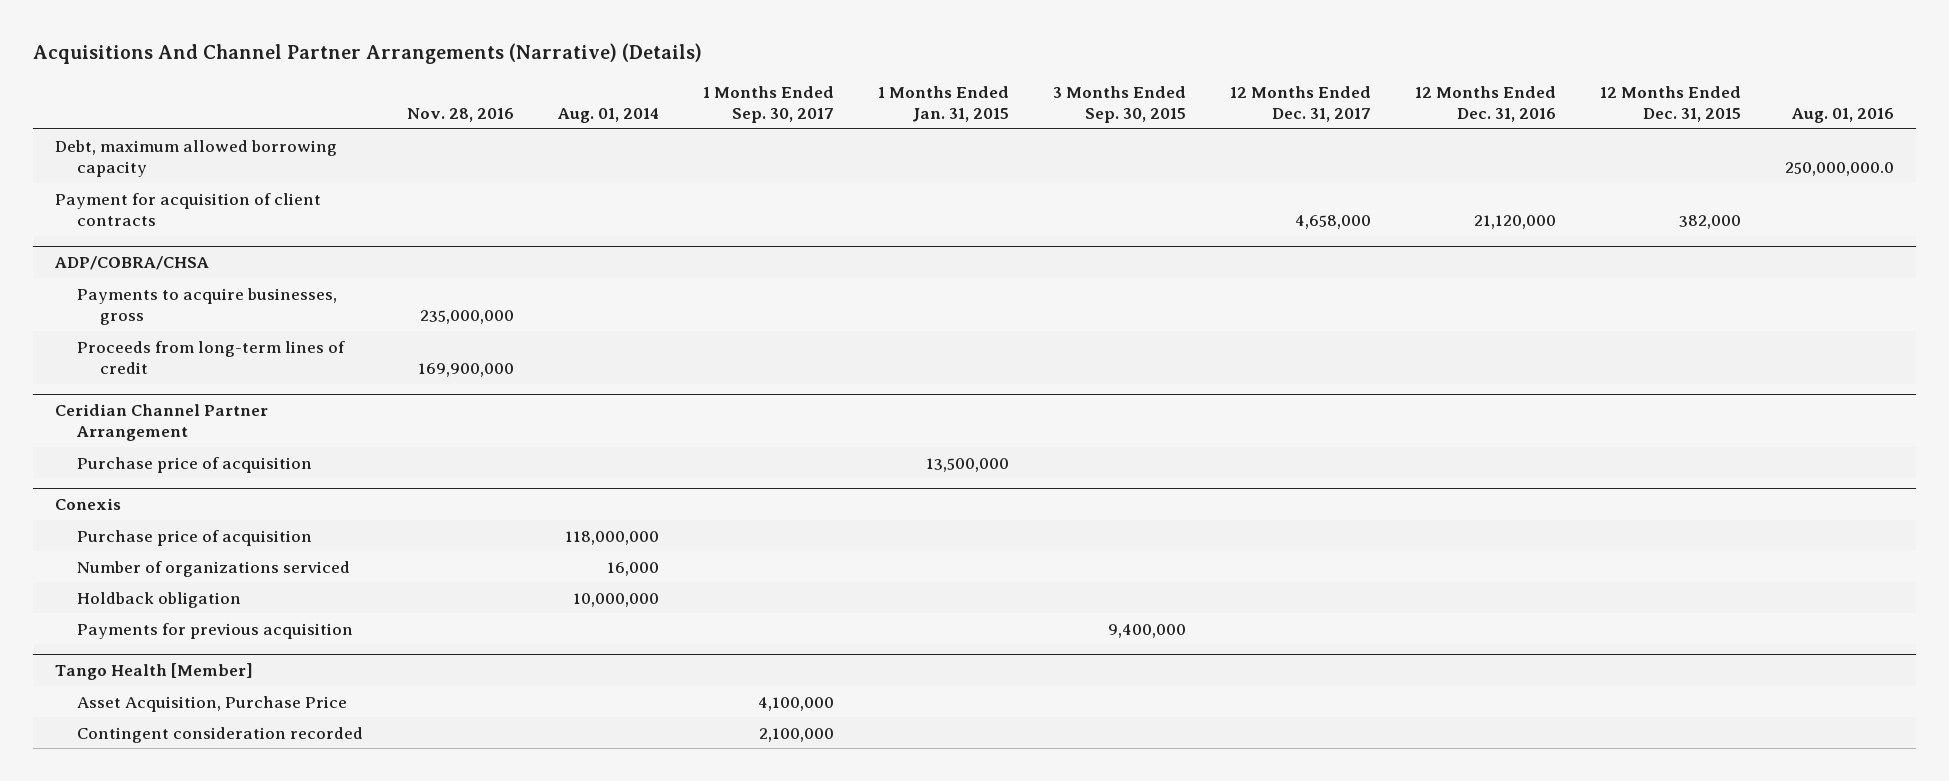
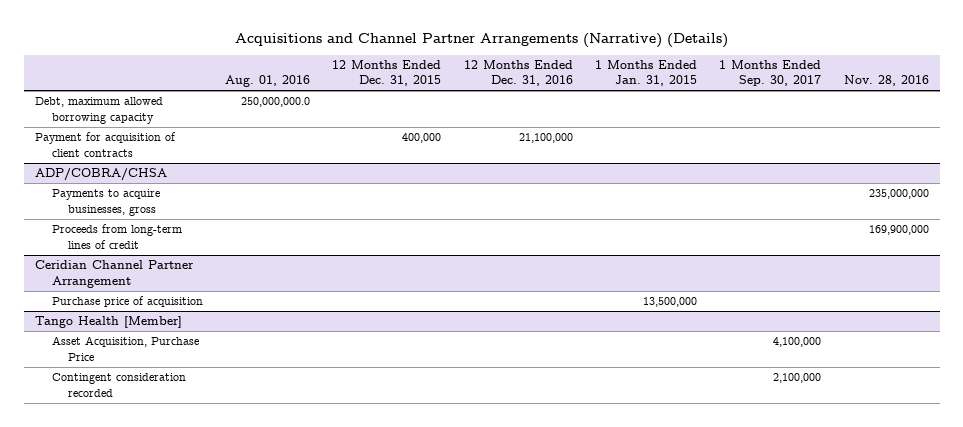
- Acquisitions And Channel Partner Arrangements (Narrative) (Details)
+ Acquisitions and Channel Partner Arrangements (Narrative) (Details)
- | Nov. 28, 2016 | Aug. 01, 2014 | 1 Months Ended Sep. 30, 2017 | 1 Months Ended Jan. 31, 2015 | 3 Months Ended Sep. 30, 2015 | 12 Months Ended Dec. 31, 2017 | 12 Months Ended Dec. 31, 2016 | 12 Months Ended Dec. 31, 2015 | Aug. 01, 2016
+ | Aug. 01, 2016 | 12 Months Ended Dec. 31, 2015 | 12 Months Ended Dec. 31, 2016 | 1 Months Ended Jan. 31, 2015 | 1 Months Ended Sep. 30, 2017 | Nov. 28, 2016
- Payment for acquisition of client contracts | | | | | | 4,658,000 | 21,120,000 | 382,000 |
+ Payment for acquisition of client contracts | | 400,000 | 21,100,000 | | |
- Conexis
- Purchase price of acquisition | | 118,000,000 | | | | | | |
- Number of organizations serviced | | 16,000 | | | | | | |
- Holdback obligation | | 10,000,000 | | | | | | |
- Payments for previous acquisition | | | | | 9,400,000 | | | |

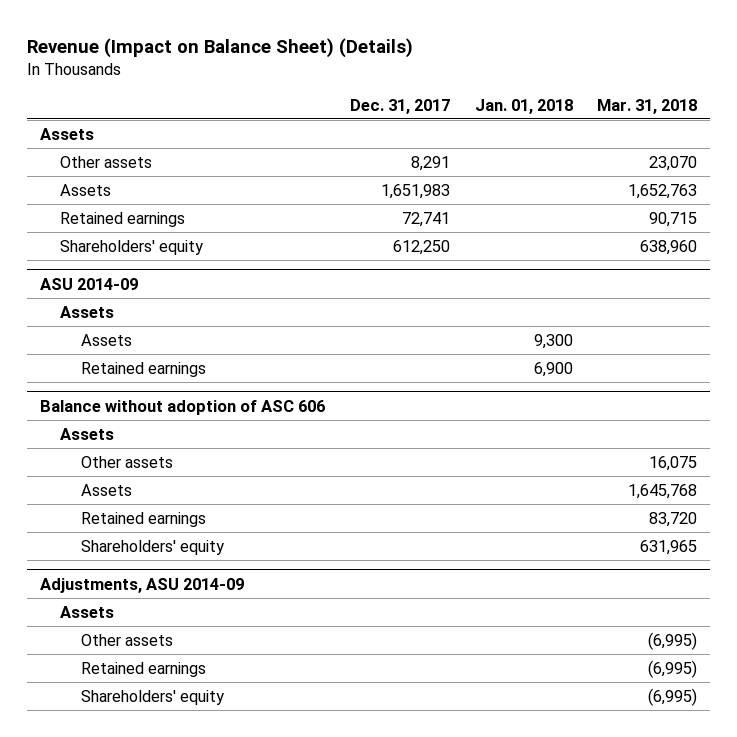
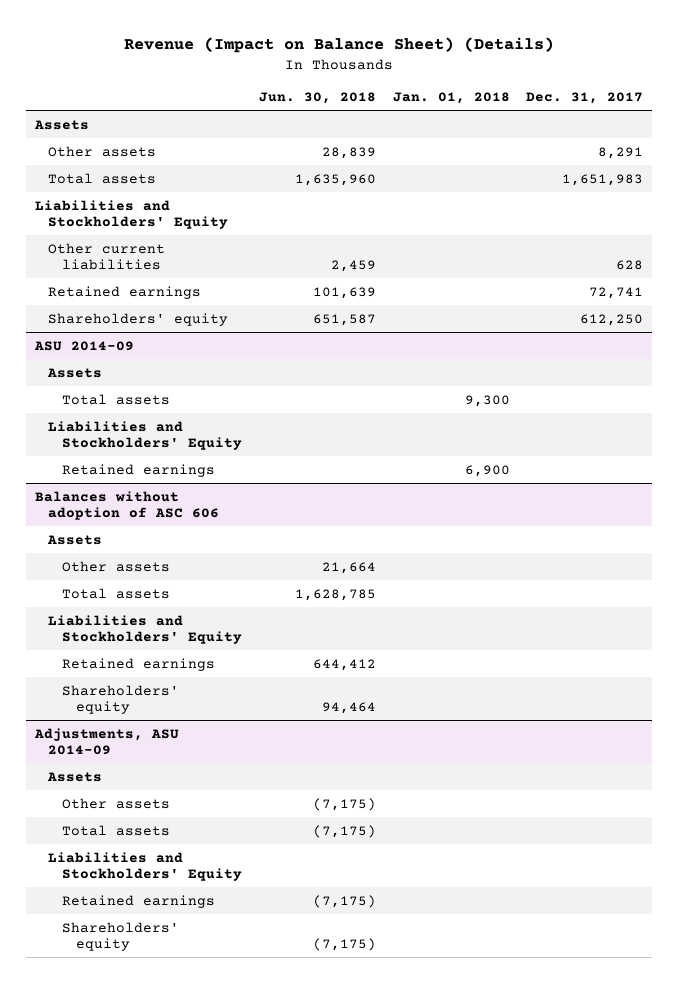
- | Dec. 31, 2017 | Jan. 01, 2018 | Mar. 31, 2018
+ | Jun. 30, 2018 | Jan. 01, 2018 | Dec. 31, 2017
- Assets | 1,651,983 | | 1,652,763
+ Total assets | 1,635,960 | | 1,651,983
+ Liabilities and Stockholders' Equity
+ Other current liabilities | 2,459 | | 628
@ ASU 2014-09
- Assets | | 9,300 |
+ Total assets | | 9,300 |
+ Liabilities and Stockholders' Equity
- Balance without adoption of ASC 606
+ Balances without adoption of ASC 606
- Assets | | | 1,645,768
+ Total assets | 1,628,785 | |
+ Liabilities and Stockholders' Equity
@ Adjustments, ASU 2014-09
+ Total assets | (7,175) | |
+ Liabilities and Stockholders' Equity

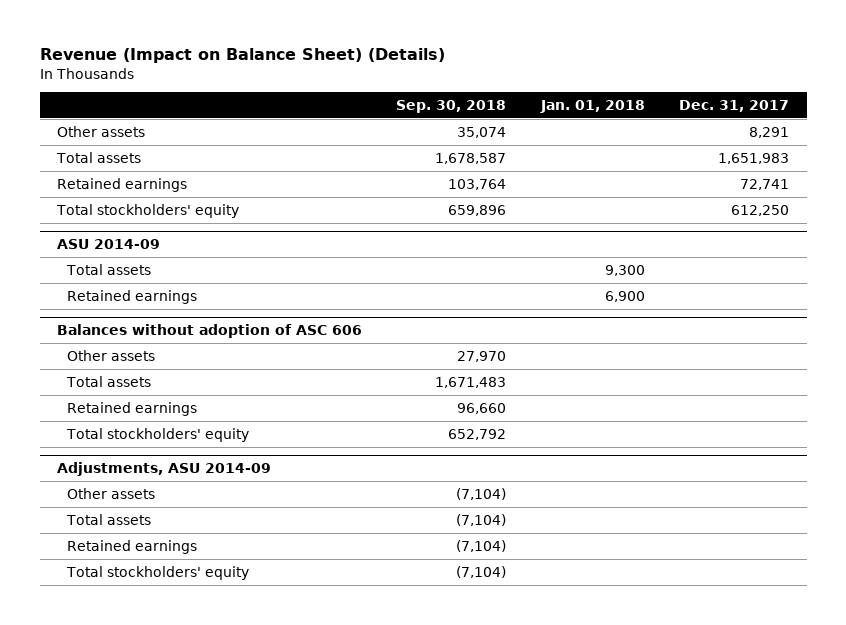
- | Jun. 30, 2018 | Jan. 01, 2018 | Dec. 31, 2017
+ | Sep. 30, 2018 | Jan. 01, 2018 | Dec. 31, 2017
- Assets
- Liabilities and Stockholders' Equity
- Other current liabilities | 2,459 | | 628
- Shareholders' equity | 651,587 | | 612,250
+ Total stockholders' equity | 659,896 | | 612,250
@ ASU 2014-09
- Assets
- Liabilities and Stockholders' Equity
@ Balances without adoption of ASC 606
- Assets
- Liabilities and Stockholders' Equity
- Shareholders' equity | 94,464 | |
+ Total stockholders' equity | 652,792 | |
@ Adjustments, ASU 2014-09
- Assets
- Liabilities and Stockholders' Equity
- Shareholders' equity | (7,175) | |
+ Total stockholders' equity | (7,104) | |

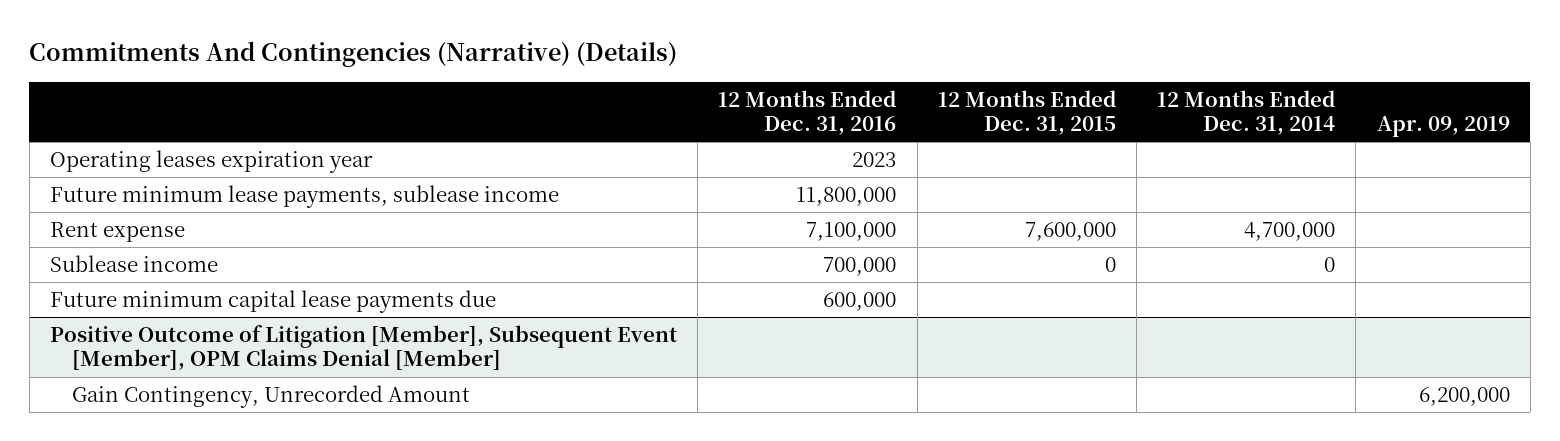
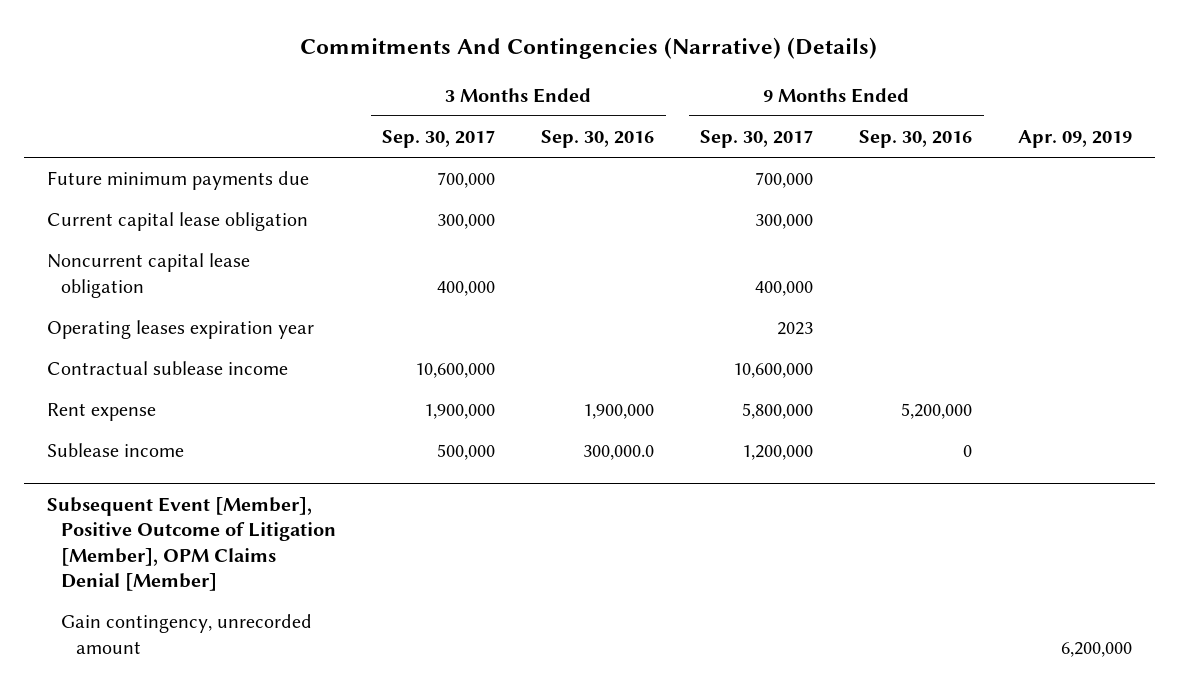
- | 12 Months Ended Dec. 31, 2016 | 12 Months Ended Dec. 31, 2015 | 12 Months Ended Dec. 31, 2014 | Apr. 09, 2019
+ | 3 Months Ended Sep. 30, 2017 | 3 Months Ended Sep. 30, 2016 | 9 Months Ended Sep. 30, 2017 | 9 Months Ended Sep. 30, 2016 | Apr. 09, 2019
+ Future minimum payments due | 700,000 | | 700,000 | |
+ Current capital lease obligation | 300,000 | | 300,000 | |
+ Noncurrent capital lease obligation | 400,000 | | 400,000 | |
- Future minimum lease payments, sublease income | 11,800,000 | | |
+ Contractual sublease income | 10,600,000 | | 10,600,000 | |
- Future minimum capital lease payments due | 600,000 | | |
- Positive Outcome of Litigation [Member], Subsequent Event [Member], OPM Claims Denial [Member]
- Gain Contingency, Unrecorded Amount | | | | 6,200,000
+ Subsequent Event [Member], Positive Outcome of Litigation [Member], OPM Claims Denial [Member]
+ Gain contingency, unrecorded amount | | | | | 6,200,000

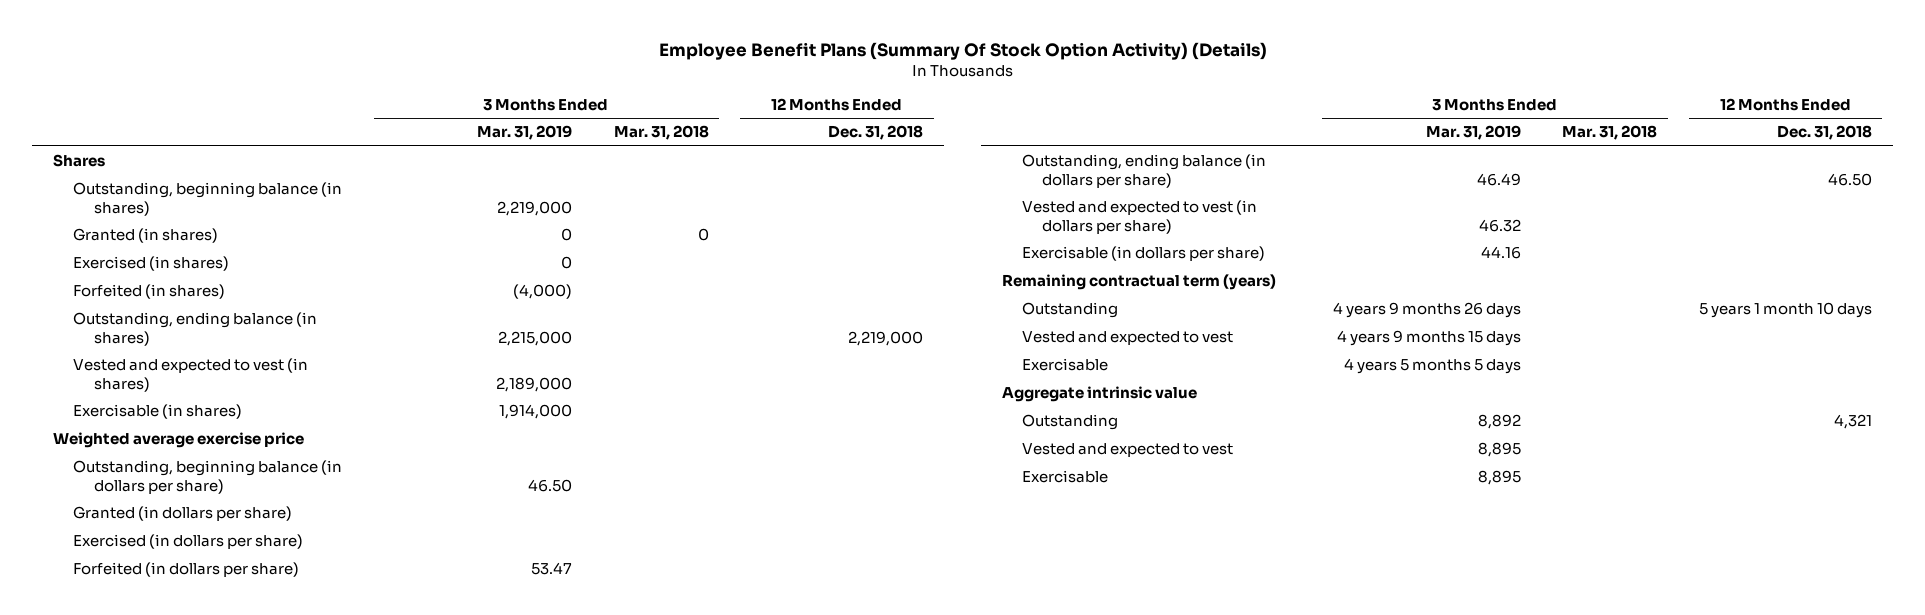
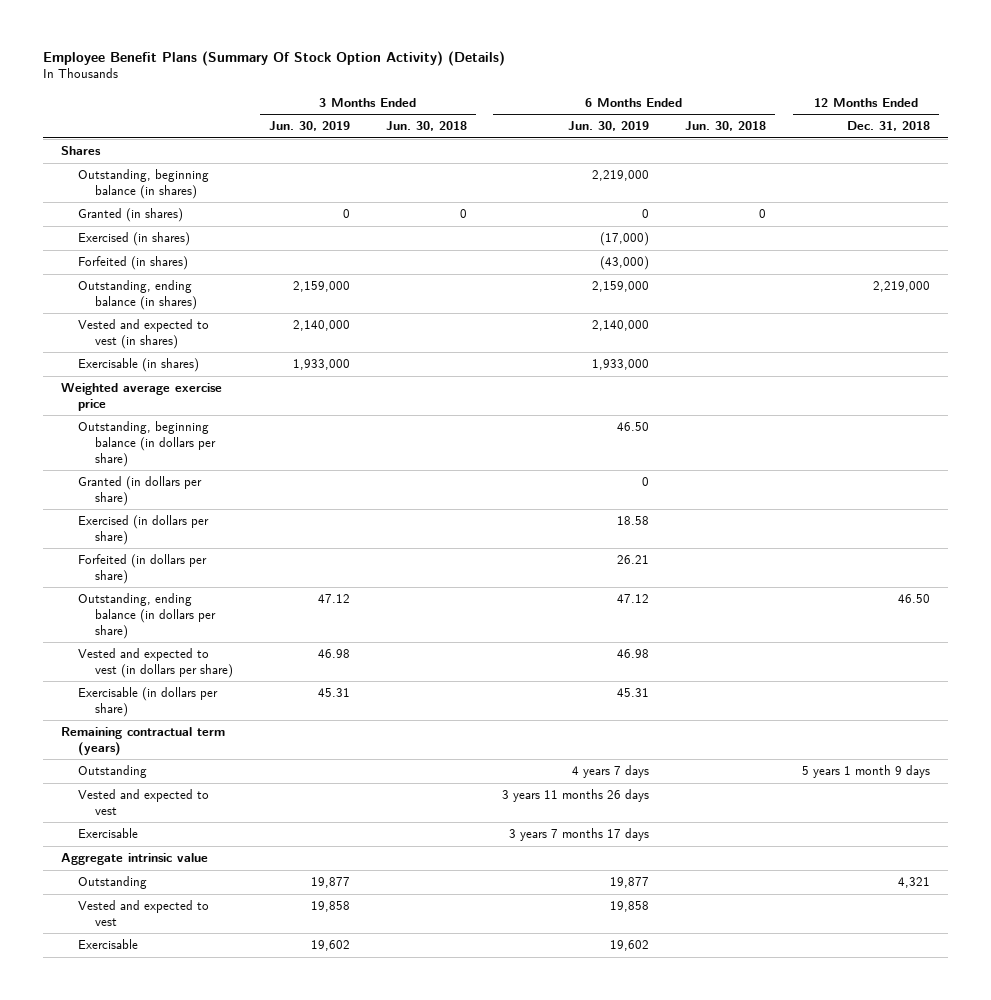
- | 3 Months Ended Mar. 31, 2019 | 3 Months Ended Mar. 31, 2018 | 12 Months Ended Dec. 31, 2018
+ | 3 Months Ended Jun. 30, 2019 | 3 Months Ended Jun. 30, 2018 | 6 Months Ended Jun. 30, 2019 | 6 Months Ended Jun. 30, 2018 | 12 Months Ended Dec. 31, 2018
- Outstanding | 4 years 9 months 26 days | | 5 years 1 month 10 days
+ Outstanding | | | 4 years 7 days | | 5 years 1 month 9 days

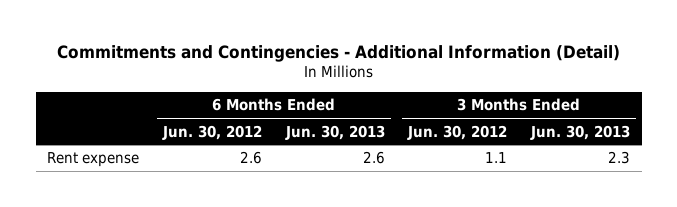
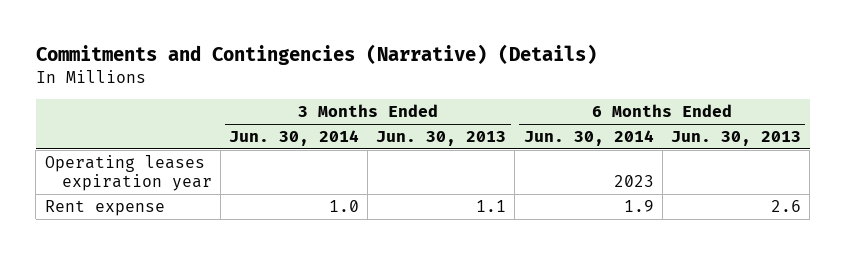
- Commitments and Contingencies - Additional Information (Detail)
+ Commitments and Contingencies (Narrative) (Details)
- | 6 Months Ended Jun. 30, 2012 | 6 Months Ended Jun. 30, 2013 | 3 Months Ended Jun. 30, 2012 | 3 Months Ended Jun. 30, 2013
+ | 3 Months Ended Jun. 30, 2014 | 3 Months Ended Jun. 30, 2013 | 6 Months Ended Jun. 30, 2014 | 6 Months Ended Jun. 30, 2013
- Rent expense | 2.6 | 2.6 | 1.1 | 2.3
+ Operating leases expiration year | | | 2023 |
+ Rent expense | 1.0 | 1.1 | 1.9 | 2.6

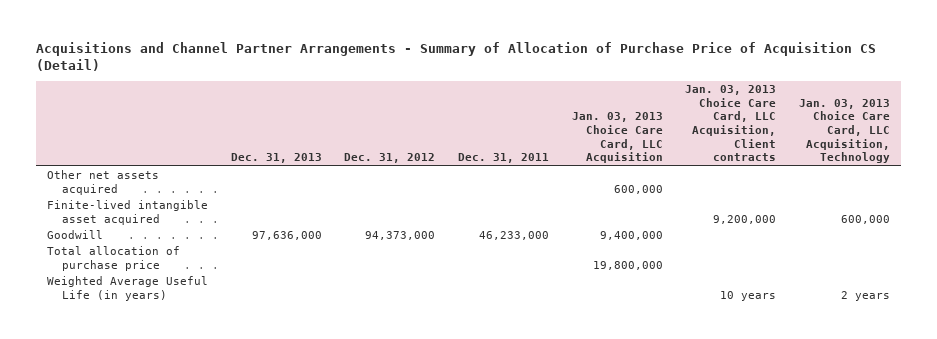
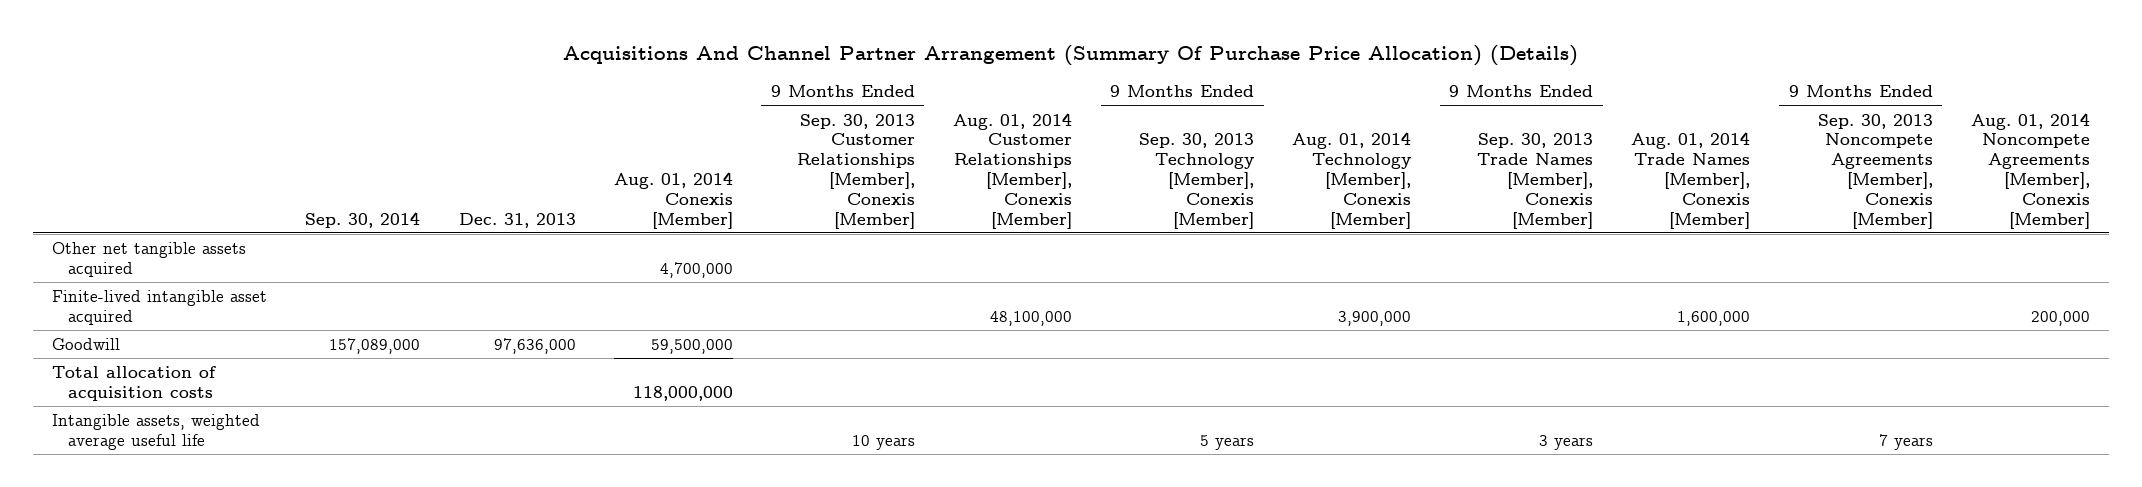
- Acquisitions and Channel Partner Arrangements - Summary of Allocation of Purchase Price of Acquisition CS (Detail)
+ Acquisitions And Channel Partner Arrangement (Summary Of Purchase Price Allocation) (Details)
- | Dec. 31, 2013 | Dec. 31, 2012 | Dec. 31, 2011 | Jan. 03, 2013 Choice Care Card, LLC Acquisition | Jan. 03, 2013 Choice Care Card, LLC Acquisition, Client contracts | Jan. 03, 2013 Choice Care Card, LLC Acquisition, Technology
+ | Sep. 30, 2014 | Dec. 31, 2013 | Aug. 01, 2014 Conexis [Member] | 9 Months Ended Sep. 30, 2013 Customer Relationships [Member], Conexis [Member] | Aug. 01, 2014 Customer Relationships [Member], Conexis [Member] | 9 Months Ended Sep. 30, 2013 Technology [Member], Conexis [Member] | Aug. 01, 2014 Technology [Member], Conexis [Member] | 9 Months Ended Sep. 30, 2013 Trade Names [Member], Conexis [Member] | Aug. 01, 2014 Trade Names [Member], Conexis [Member] | 9 Months Ended Sep. 30, 2013 Noncompete Agreements [Member], Conexis [Member] | Aug. 01, 2014 Noncompete Agreements [Member], Conexis [Member]
- Other net assets acquired | | | | 600,000 | |
+ Other net tangible assets acquired | | | 4,700,000 | | | | | | | |
- Total allocation of purchase price | | | | 19,800,000 | |
- Weighted Average Useful Life (in years) | | | | | 10 years | 2 years
+ Total allocation of acquisition costs | | | 118,000,000 | | | | | | | |
+ Intangible assets, weighted average useful life | | | | 10 years | | 5 years | | 3 years | | 7 years |

